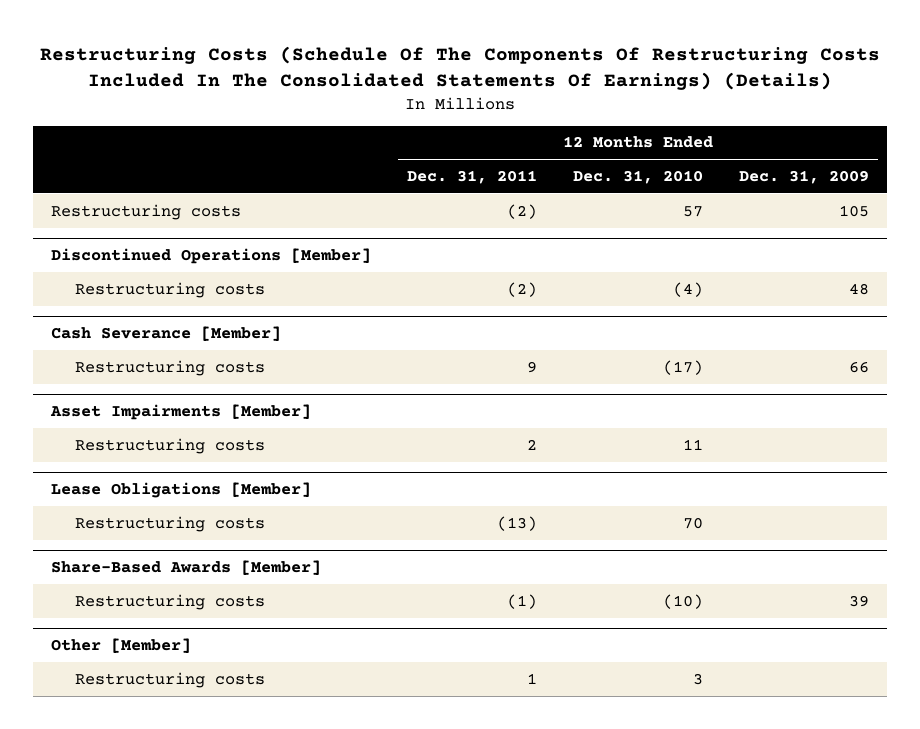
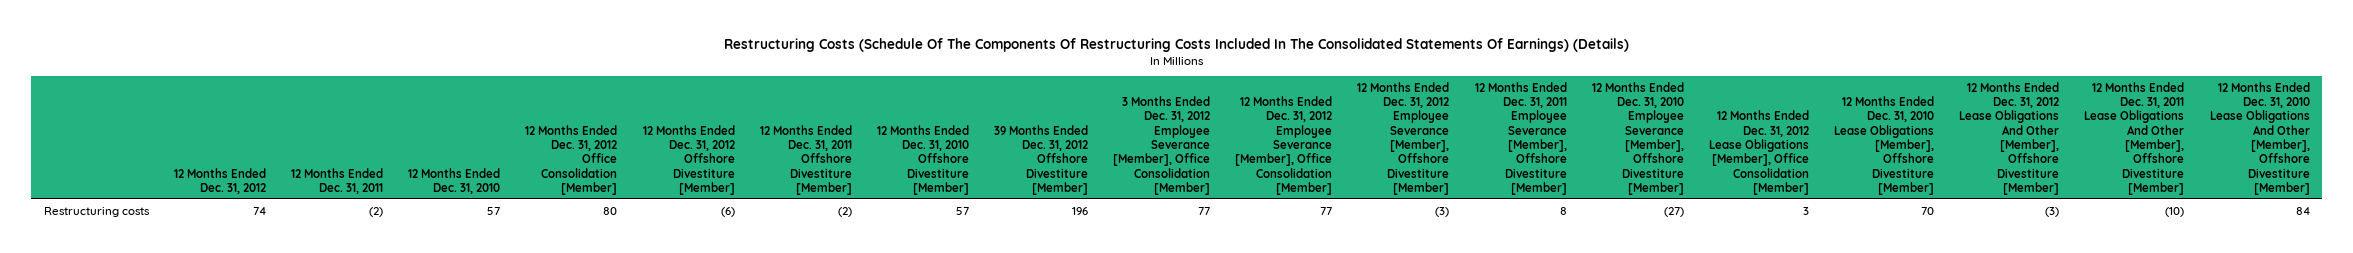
- | 12 Months Ended Dec. 31, 2011 | 12 Months Ended Dec. 31, 2010 | 12 Months Ended Dec. 31, 2009
+ | 12 Months Ended Dec. 31, 2012 | 12 Months Ended Dec. 31, 2011 | 12 Months Ended Dec. 31, 2010 | 12 Months Ended Dec. 31, 2012 Office Consolidation [Member] | 12 Months Ended Dec. 31, 2012 Offshore Divestiture [Member] | 12 Months Ended Dec. 31, 2011 Offshore Divestiture [Member] | 12 Months Ended Dec. 31, 2010 Offshore Divestiture [Member] | 39 Months Ended Dec. 31, 2012 Offshore Divestiture [Member] | 3 Months Ended Dec. 31, 2012 Employee Severance [Member], Office Consolidation [Member] | 12 Months Ended Dec. 31, 2012 Employee Severance [Member], Office Consolidation [Member] | 12 Months Ended Dec. 31, 2012 Employee Severance [Member], Offshore Divestiture [Member] | 12 Months Ended Dec. 31, 2011 Employee Severance [Member], Offshore Divestiture [Member] | 12 Months Ended Dec. 31, 2010 Employee Severance [Member], Offshore Divestiture [Member] | 12 Months Ended Dec. 31, 2012 Lease Obligations [Member], Office Consolidation [Member] | 12 Months Ended Dec. 31, 2010 Lease Obligations [Member], Offshore Divestiture [Member] | 12 Months Ended Dec. 31, 2012 Lease Obligations And Other [Member], Offshore Divestiture [Member] | 12 Months Ended Dec. 31, 2011 Lease Obligations And Other [Member], Offshore Divestiture [Member] | 12 Months Ended Dec. 31, 2010 Lease Obligations And Other [Member], Offshore Divestiture [Member]
- Discontinued Operations [Member]
- Restructuring costs | (2) | (4) | 48
- Cash Severance [Member]
- Restructuring costs | 9 | (17) | 66
- Asset Impairments [Member]
- Restructuring costs | 2 | 11 |
- Lease Obligations [Member]
- Restructuring costs | (13) | 70 |
- Share-Based Awards [Member]
- Restructuring costs | (1) | (10) | 39
- Other [Member]
- Restructuring costs | 1 | 3 |

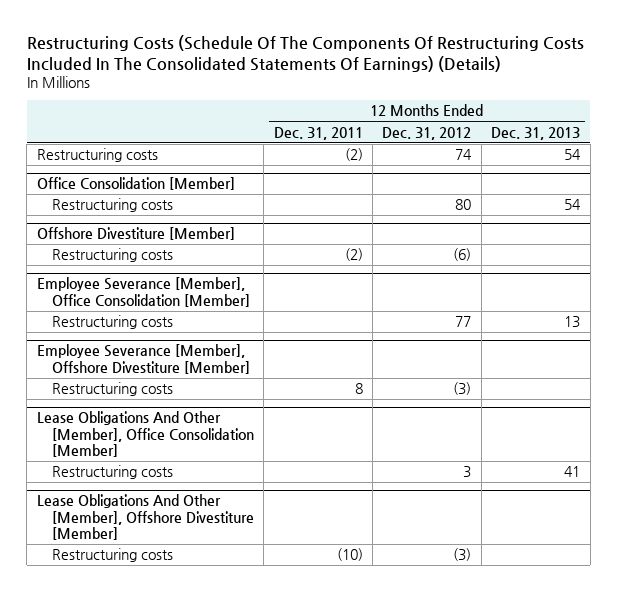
- | 12 Months Ended Dec. 31, 2012 | 12 Months Ended Dec. 31, 2011 | 12 Months Ended Dec. 31, 2010 | 12 Months Ended Dec. 31, 2012 Office Consolidation [Member] | 12 Months Ended Dec. 31, 2012 Offshore Divestiture [Member] | 12 Months Ended Dec. 31, 2011 Offshore Divestiture [Member] | 12 Months Ended Dec. 31, 2010 Offshore Divestiture [Member] | 39 Months Ended Dec. 31, 2012 Offshore Divestiture [Member] | 3 Months Ended Dec. 31, 2012 Employee Severance [Member], Office Consolidation [Member] | 12 Months Ended Dec. 31, 2012 Employee Severance [Member], Office Consolidation [Member] | 12 Months Ended Dec. 31, 2012 Employee Severance [Member], Offshore Divestiture [Member] | 12 Months Ended Dec. 31, 2011 Employee Severance [Member], Offshore Divestiture [Member] | 12 Months Ended Dec. 31, 2010 Employee Severance [Member], Offshore Divestiture [Member] | 12 Months Ended Dec. 31, 2012 Lease Obligations [Member], Office Consolidation [Member] | 12 Months Ended Dec. 31, 2010 Lease Obligations [Member], Offshore Divestiture [Member] | 12 Months Ended Dec. 31, 2012 Lease Obligations And Other [Member], Offshore Divestiture [Member] | 12 Months Ended Dec. 31, 2011 Lease Obligations And Other [Member], Offshore Divestiture [Member] | 12 Months Ended Dec. 31, 2010 Lease Obligations And Other [Member], Offshore Divestiture [Member]
+ | 12 Months Ended Dec. 31, 2011 | 12 Months Ended Dec. 31, 2012 | 12 Months Ended Dec. 31, 2013
+ Office Consolidation [Member]
+ Restructuring costs | | 80 | 54
+ Offshore Divestiture [Member]
+ Restructuring costs | (2) | (6) |
+ Employee Severance [Member], Office Consolidation [Member]
+ Restructuring costs | | 77 | 13
+ Employee Severance [Member], Offshore Divestiture [Member]
+ Restructuring costs | 8 | (3) |
+ Lease Obligations And Other [Member], Office Consolidation [Member]
+ Restructuring costs | | 3 | 41
+ Lease Obligations And Other [Member], Offshore Divestiture [Member]
+ Restructuring costs | (10) | (3) |

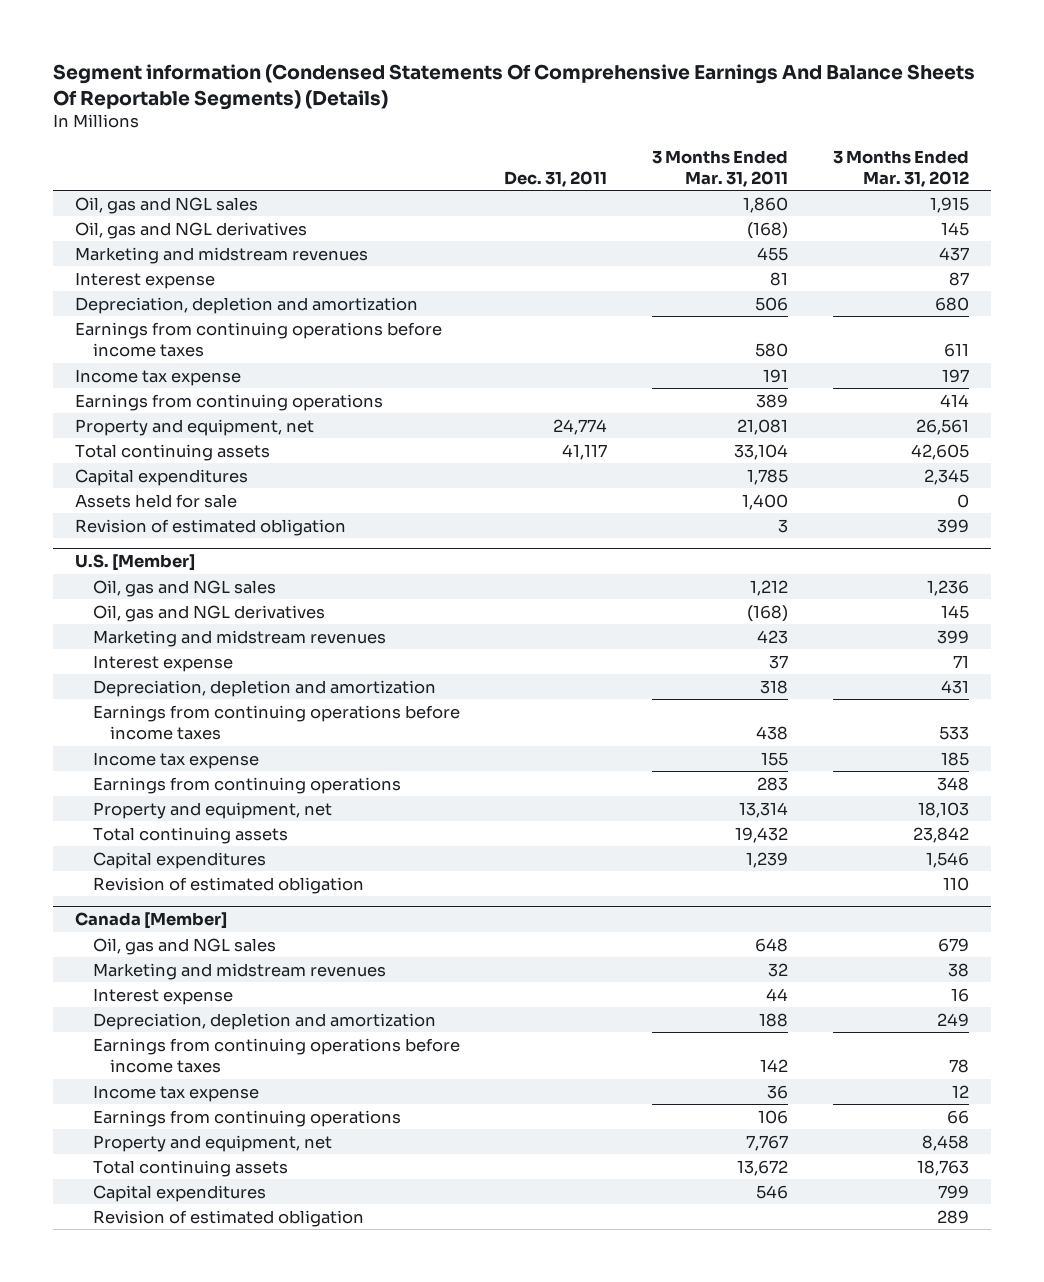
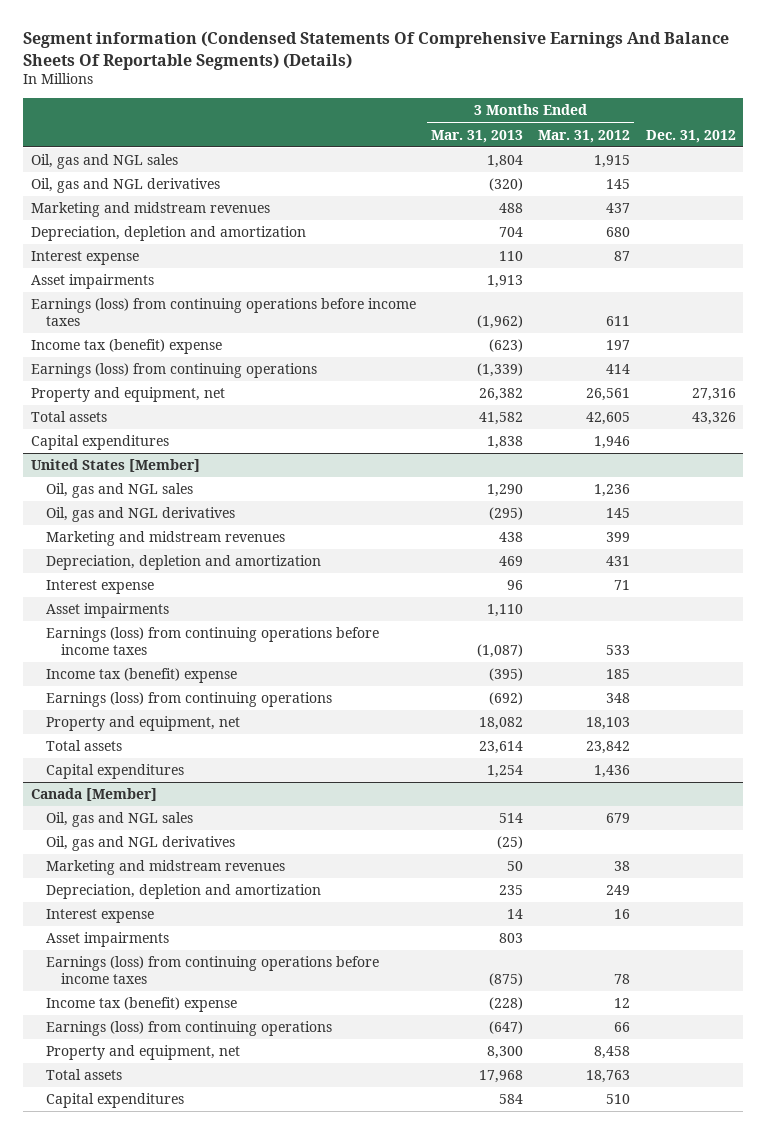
- | Dec. 31, 2011 | 3 Months Ended Mar. 31, 2011 | 3 Months Ended Mar. 31, 2012
+ | 3 Months Ended Mar. 31, 2013 | 3 Months Ended Mar. 31, 2012 | Dec. 31, 2012
- Earnings from continuing operations before income taxes | | 580 | 611
- Income tax expense | | 191 | 197
- Earnings from continuing operations | | 389 | 414
moved down: Interest expense | 110 | 87 |
+ Asset impairments | 1,913 | |
+ Earnings (loss) from continuing operations before income taxes | (1,962) | 611 |
+ Income tax (benefit) expense | (623) | 197 |
+ Earnings (loss) from continuing operations | (1,339) | 414 |
- Total continuing assets | 41,117 | 33,104 | 42,605
- Capital expenditures | | 1,785 | 2,345
- Assets held for sale | | 1,400 | 0
- Revision of estimated obligation | | 3 | 399
- U.S. [Member]
+ Total assets | 41,582 | 42,605 | 43,326
+ Capital expenditures | 1,838 | 1,946 |
+ United States [Member]
- Interest expense | | 37 | 71
- Earnings from continuing operations before income taxes | | 438 | 533
- Income tax expense | | 155 | 185
- Earnings from continuing operations | | 283 | 348
+ Interest expense | 96 | 71 |
+ Asset impairments | 1,110 | |
+ Earnings (loss) from continuing operations before income taxes | (1,087) | 533 |
+ Income tax (benefit) expense | (395) | 185 |
+ Earnings (loss) from continuing operations | (692) | 348 |
- Total continuing assets | | 19,432 | 23,842
- Capital expenditures | | 1,239 | 1,546
- Revision of estimated obligation | | | 110
+ Total assets | 23,614 | 23,842 |
+ Capital expenditures | 1,254 | 1,436 |
@ Canada [Member]
+ Oil, gas and NGL derivatives | (25) | |
- Earnings from continuing operations before income taxes | | 142 | 78
- Income tax expense | | 36 | 12
- Earnings from continuing operations | | 106 | 66
moved down: Interest expense | 14 | 16 |
+ Asset impairments | 803 | |
+ Earnings (loss) from continuing operations before income taxes | (875) | 78 |
+ Income tax (benefit) expense | (228) | 12 |
+ Earnings (loss) from continuing operations | (647) | 66 |
- Total continuing assets | | 13,672 | 18,763
- Capital expenditures | | 546 | 799
- Revision of estimated obligation | | | 289
+ Total assets | 17,968 | 18,763 |
+ Capital expenditures | 584 | 510 |

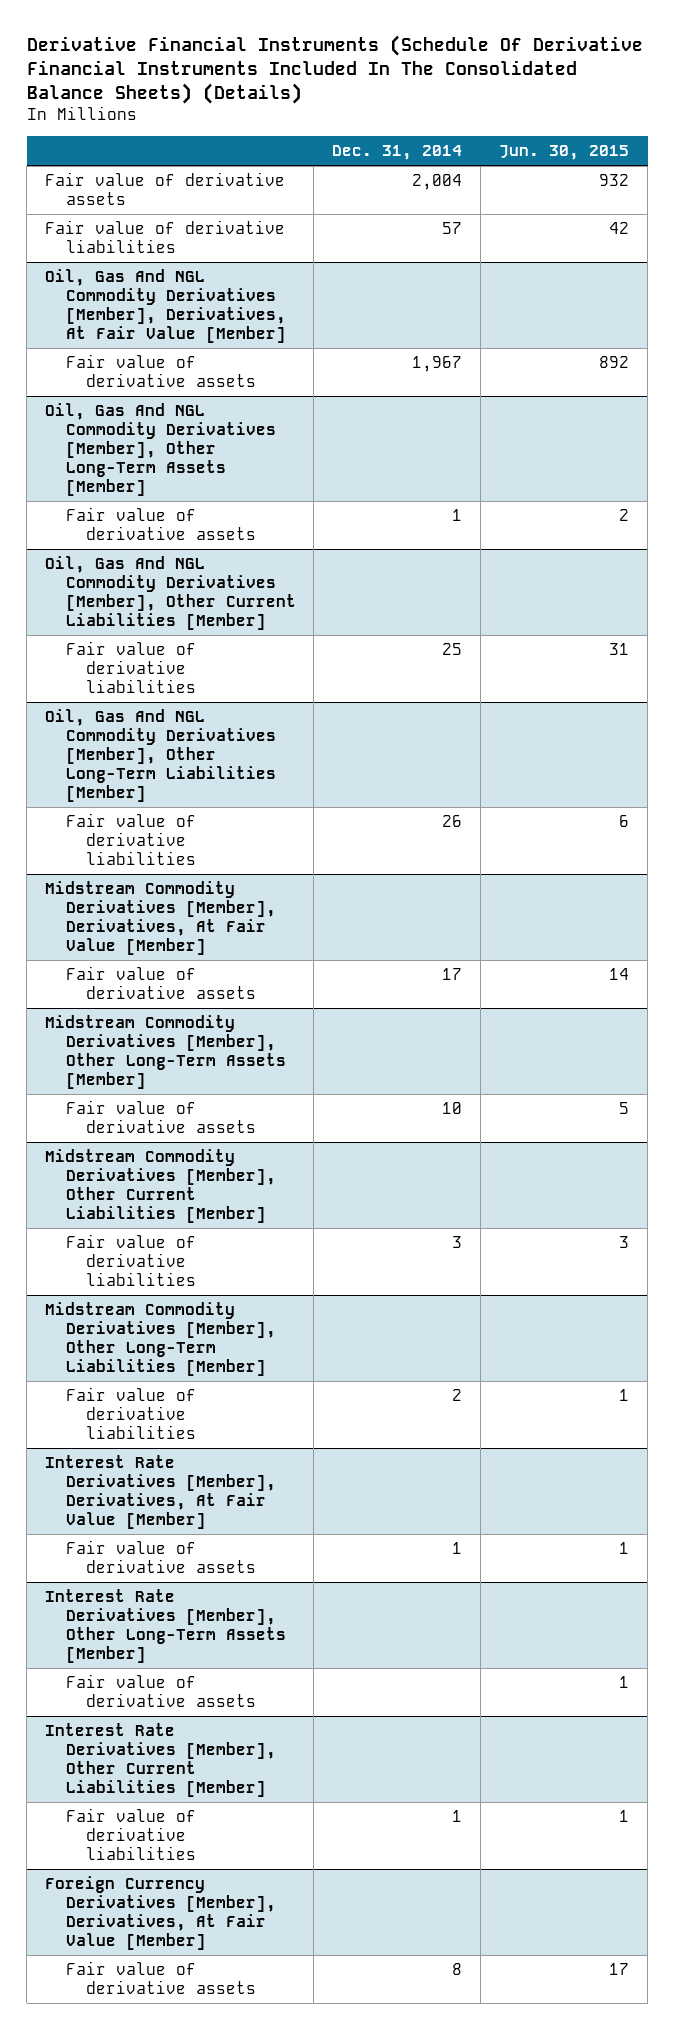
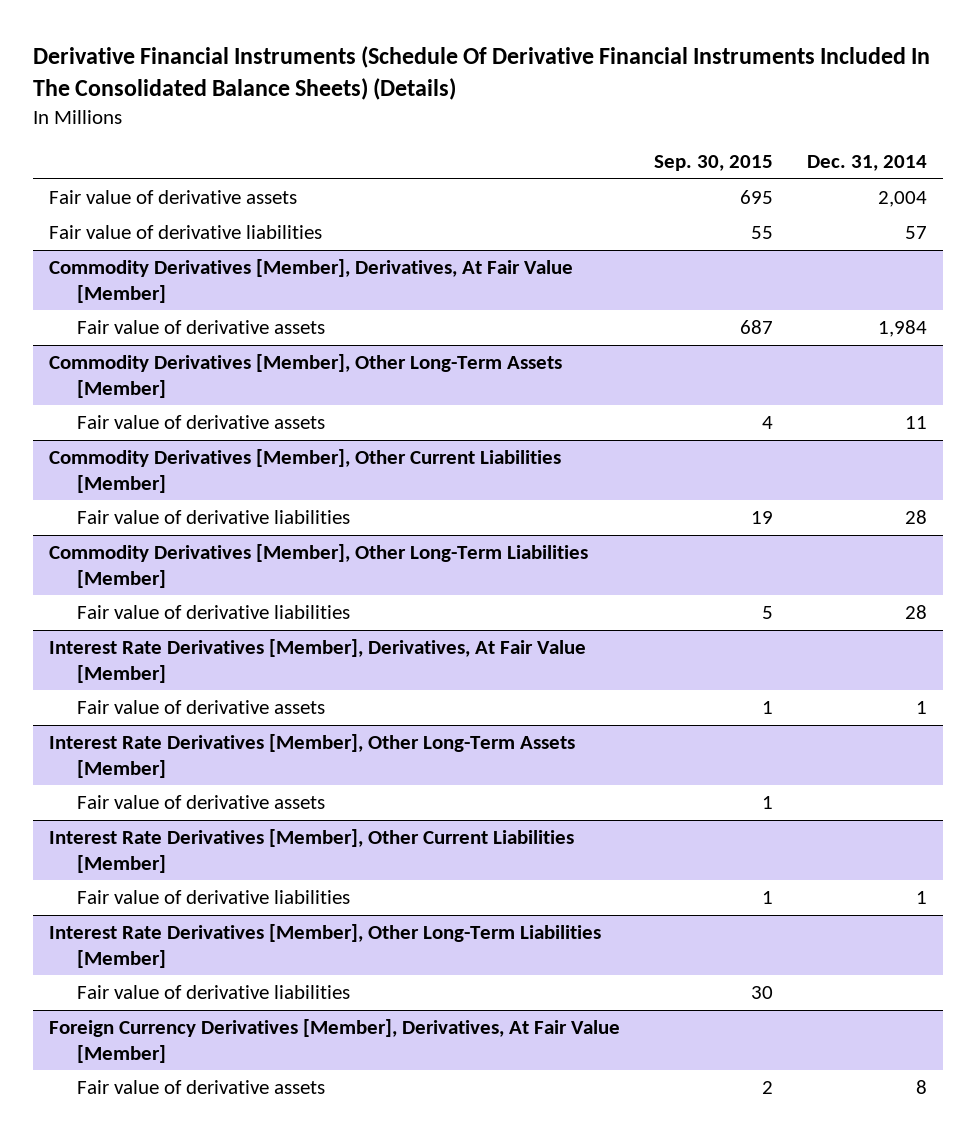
- | Dec. 31, 2014 | Jun. 30, 2015
+ | Sep. 30, 2015 | Dec. 31, 2014
- Oil, Gas And NGL Commodity Derivatives [Member], Derivatives, At Fair Value [Member]
- Fair value of derivative assets | 1,967 | 892
- Oil, Gas And NGL Commodity Derivatives [Member], Other Long-Term Assets [Member]
- Fair value of derivative assets | 1 | 2
- Oil, Gas And NGL Commodity Derivatives [Member], Other Current Liabilities [Member]
- Fair value of derivative liabilities | 25 | 31
- Oil, Gas And NGL Commodity Derivatives [Member], Other Long-Term Liabilities [Member]
- Fair value of derivative liabilities | 26 | 6
- Midstream Commodity Derivatives [Member], Derivatives, At Fair Value [Member]
- Fair value of derivative assets | 17 | 14
- Midstream Commodity Derivatives [Member], Other Long-Term Assets [Member]
- Fair value of derivative assets | 10 | 5
- Midstream Commodity Derivatives [Member], Other Current Liabilities [Member]
- Fair value of derivative liabilities | 3 | 3
- Midstream Commodity Derivatives [Member], Other Long-Term Liabilities [Member]
- Fair value of derivative liabilities | 2 | 1
+ Commodity Derivatives [Member], Derivatives, At Fair Value [Member]
+ Fair value of derivative assets | 687 | 1,984
+ Commodity Derivatives [Member], Other Long-Term Assets [Member]
+ Fair value of derivative assets | 4 | 11
+ Commodity Derivatives [Member], Other Current Liabilities [Member]
+ Fair value of derivative liabilities | 19 | 28
+ Commodity Derivatives [Member], Other Long-Term Liabilities [Member]
+ Fair value of derivative liabilities | 5 | 28
+ Interest Rate Derivatives [Member], Other Long-Term Liabilities [Member]
+ Fair value of derivative liabilities | 30 |

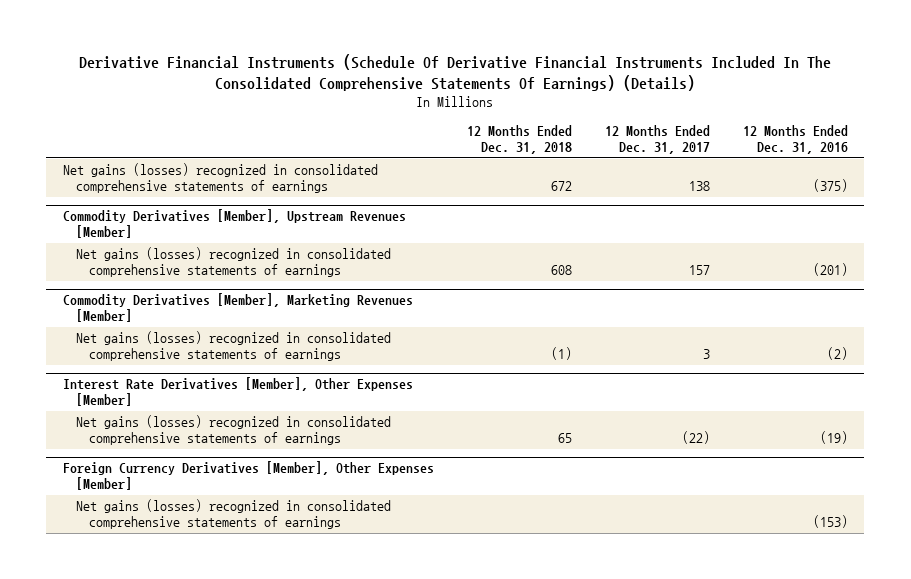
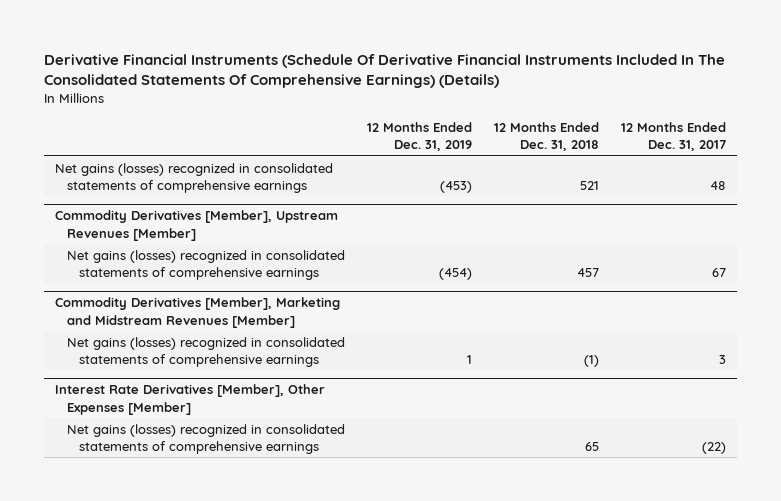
- Derivative Financial Instruments (Schedule Of Derivative Financial Instruments Included In The Consolidated Comprehensive Statements Of Earnings) (Details)
+ Derivative Financial Instruments (Schedule Of Derivative Financial Instruments Included In The Consolidated Statements Of Comprehensive Earnings) (Details)
- | 12 Months Ended Dec. 31, 2018 | 12 Months Ended Dec. 31, 2017 | 12 Months Ended Dec. 31, 2016
+ | 12 Months Ended Dec. 31, 2019 | 12 Months Ended Dec. 31, 2018 | 12 Months Ended Dec. 31, 2017
- Net gains (losses) recognized in consolidated comprehensive statements of earnings | 672 | 138 | (375)
+ Net gains (losses) recognized in consolidated statements of comprehensive earnings | (453) | 521 | 48
@ Commodity Derivatives [Member], Upstream Revenues [Member]
- Net gains (losses) recognized in consolidated comprehensive statements of earnings | 608 | 157 | (201)
- Commodity Derivatives [Member], Marketing Revenues [Member]
- Net gains (losses) recognized in consolidated comprehensive statements of earnings | (1) | 3 | (2)
@ Commodity Derivatives [Member], Upstream Revenues [Member]
+ Net gains (losses) recognized in consolidated statements of comprehensive earnings | (454) | 457 | 67
+ Commodity Derivatives [Member], Marketing and Midstream Revenues [Member]
+ Net gains (losses) recognized in consolidated statements of comprehensive earnings | 1 | (1) | 3
@ Interest Rate Derivatives [Member], Other Expenses [Member]
- Net gains (losses) recognized in consolidated comprehensive statements of earnings | 65 | (22) | (19)
- Foreign Currency Derivatives [Member], Other Expenses [Member]
- Net gains (losses) recognized in consolidated comprehensive statements of earnings | | | (153)
@ Interest Rate Derivatives [Member], Other Expenses [Member]
+ Net gains (losses) recognized in consolidated statements of comprehensive earnings | | 65 | (22)

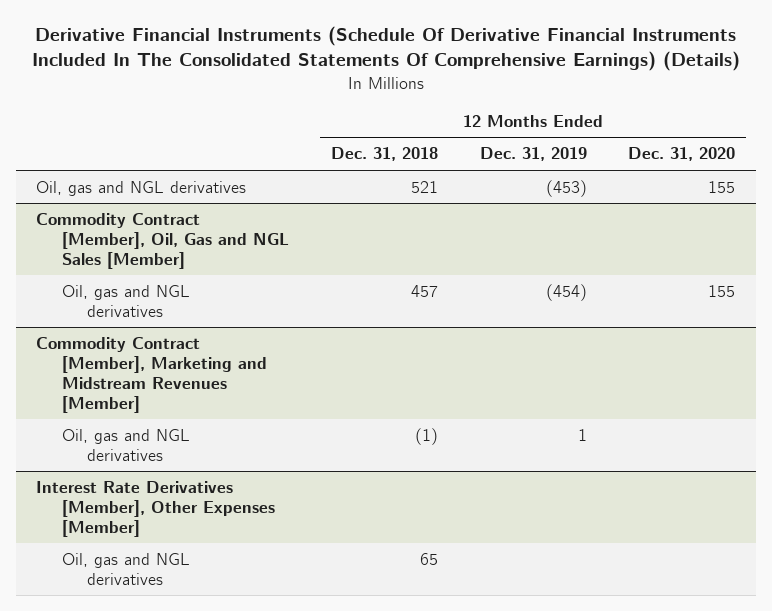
- | 12 Months Ended Dec. 31, 2019 | 12 Months Ended Dec. 31, 2018 | 12 Months Ended Dec. 31, 2017
+ | 12 Months Ended Dec. 31, 2018 | 12 Months Ended Dec. 31, 2019 | 12 Months Ended Dec. 31, 2020
- Net gains (losses) recognized in consolidated statements of comprehensive earnings | (453) | 521 | 48
- Commodity Derivatives [Member], Upstream Revenues [Member]
- Net gains (losses) recognized in consolidated statements of comprehensive earnings | (454) | 457 | 67
- Commodity Derivatives [Member], Marketing and Midstream Revenues [Member]
- Net gains (losses) recognized in consolidated statements of comprehensive earnings | 1 | (1) | 3
+ Oil, gas and NGL derivatives | 521 | (453) | 155
+ Commodity Contract [Member], Oil, Gas and NGL Sales [Member]
+ Oil, gas and NGL derivatives | 457 | (454) | 155
+ Commodity Contract [Member], Marketing and Midstream Revenues [Member]
+ Oil, gas and NGL derivatives | (1) | 1 |
@ Interest Rate Derivatives [Member], Other Expenses [Member]
- Net gains (losses) recognized in consolidated statements of comprehensive earnings | | 65 | (22)
+ Oil, gas and NGL derivatives | 65 | |

